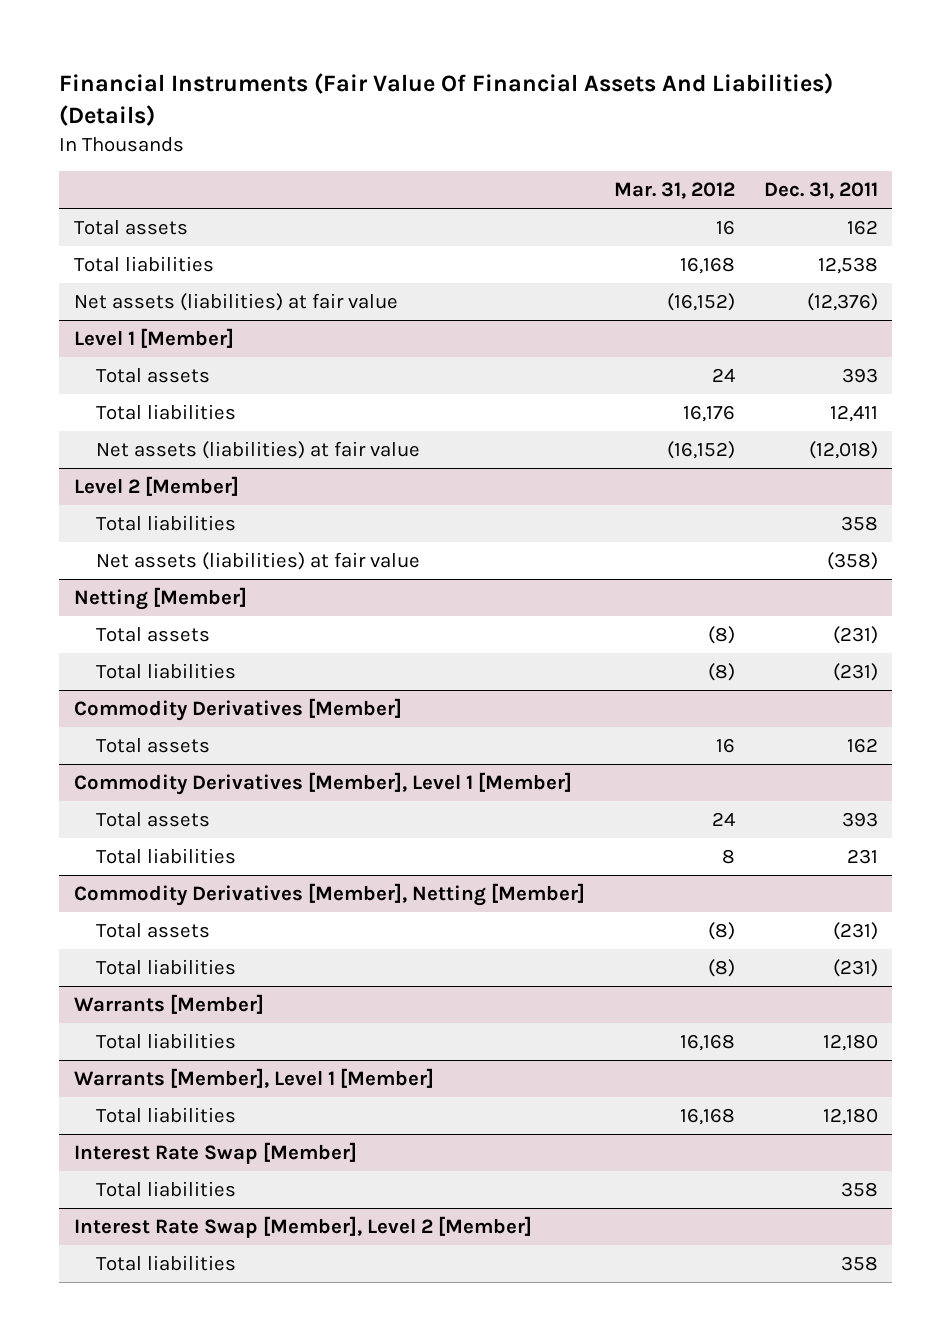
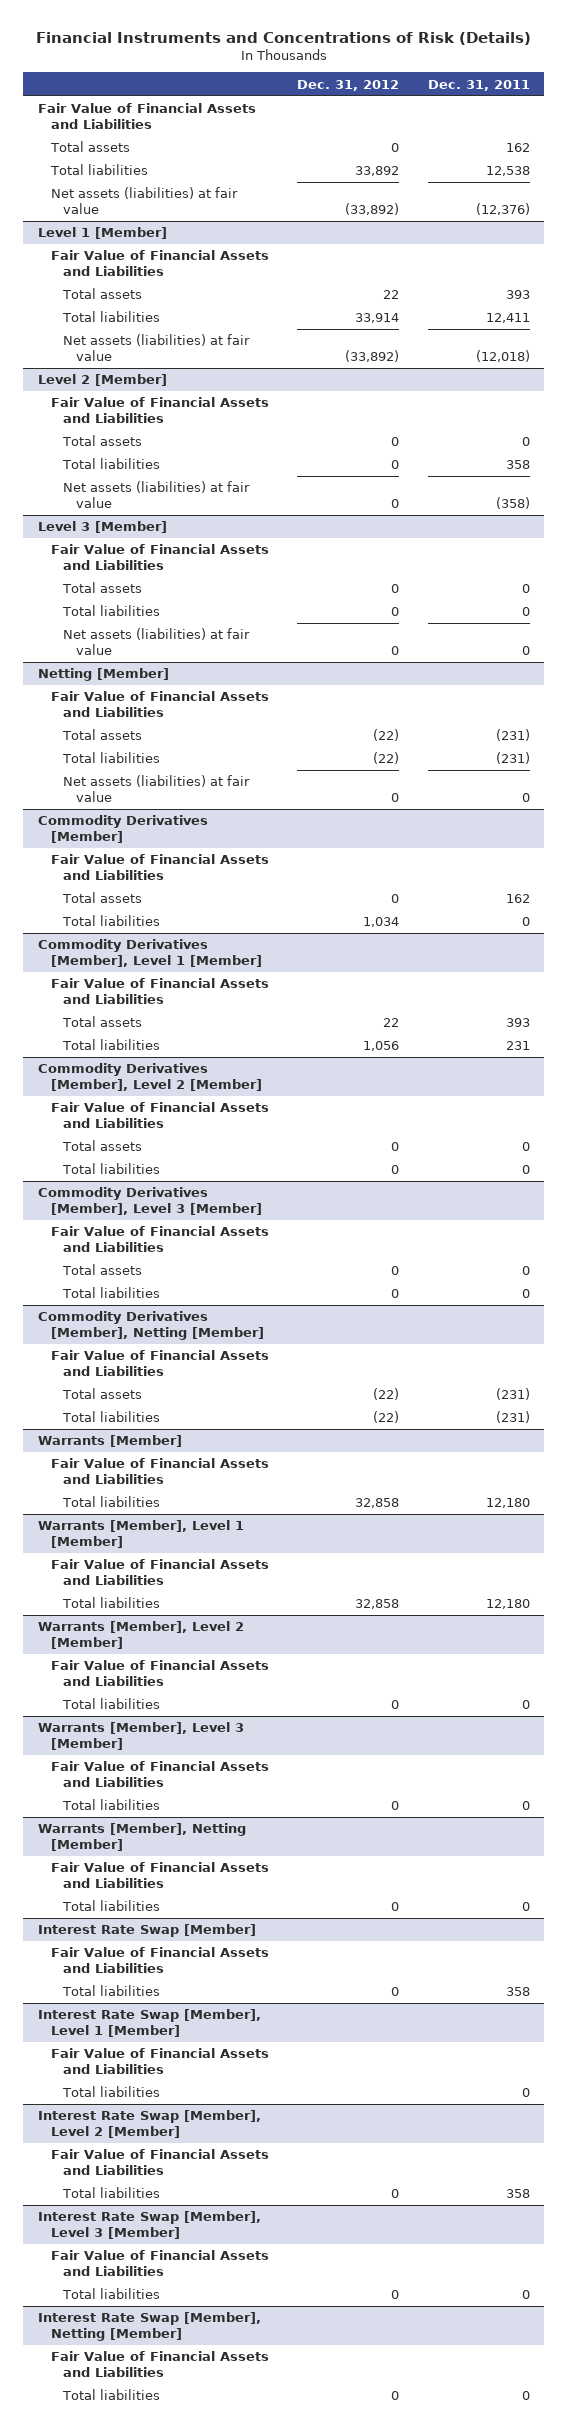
- Financial Instruments (Fair Value Of Financial Assets And Liabilities) (Details)
+ Financial Instruments and Concentrations of Risk (Details)
- | Mar. 31, 2012 | Dec. 31, 2011
+ | Dec. 31, 2012 | Dec. 31, 2011
+ Fair Value of Financial Assets and Liabilities
@ Level 1 [Member]
+ Fair Value of Financial Assets and Liabilities
@ Level 2 [Member]
+ Fair Value of Financial Assets and Liabilities
+ Total assets | 0 | 0
+ Level 3 [Member]
+ Fair Value of Financial Assets and Liabilities
+ Total assets | 0 | 0
+ Total liabilities | 0 | 0
+ Net assets (liabilities) at fair value | 0 | 0
@ Netting [Member]
+ Fair Value of Financial Assets and Liabilities
+ Net assets (liabilities) at fair value | 0 | 0
@ Commodity Derivatives [Member]
+ Fair Value of Financial Assets and Liabilities
+ Total liabilities | 1,034 | 0
@ Commodity Derivatives [Member], Level 1 [Member]
+ Fair Value of Financial Assets and Liabilities
+ Commodity Derivatives [Member], Level 2 [Member]
+ Fair Value of Financial Assets and Liabilities
+ Total assets | 0 | 0
+ Total liabilities | 0 | 0
+ Commodity Derivatives [Member], Level 3 [Member]
+ Fair Value of Financial Assets and Liabilities
+ Total assets | 0 | 0
+ Total liabilities | 0 | 0
@ Commodity Derivatives [Member], Netting [Member]
+ Fair Value of Financial Assets and Liabilities
@ Warrants [Member]
+ Fair Value of Financial Assets and Liabilities
@ Warrants [Member], Level 1 [Member]
+ Fair Value of Financial Assets and Liabilities
+ Warrants [Member], Level 2 [Member]
+ Fair Value of Financial Assets and Liabilities
+ Total liabilities | 0 | 0
+ Warrants [Member], Level 3 [Member]
+ Fair Value of Financial Assets and Liabilities
+ Total liabilities | 0 | 0
+ Warrants [Member], Netting [Member]
+ Fair Value of Financial Assets and Liabilities
+ Total liabilities | 0 | 0
@ Interest Rate Swap [Member]
+ Fair Value of Financial Assets and Liabilities
+ Interest Rate Swap [Member], Level 1 [Member]
+ Fair Value of Financial Assets and Liabilities
+ Total liabilities | | 0
@ Interest Rate Swap [Member], Level 2 [Member]
+ Fair Value of Financial Assets and Liabilities
+ Interest Rate Swap [Member], Level 3 [Member]
+ Fair Value of Financial Assets and Liabilities
+ Total liabilities | 0 | 0
+ Interest Rate Swap [Member], Netting [Member]
+ Fair Value of Financial Assets and Liabilities
+ Total liabilities | 0 | 0

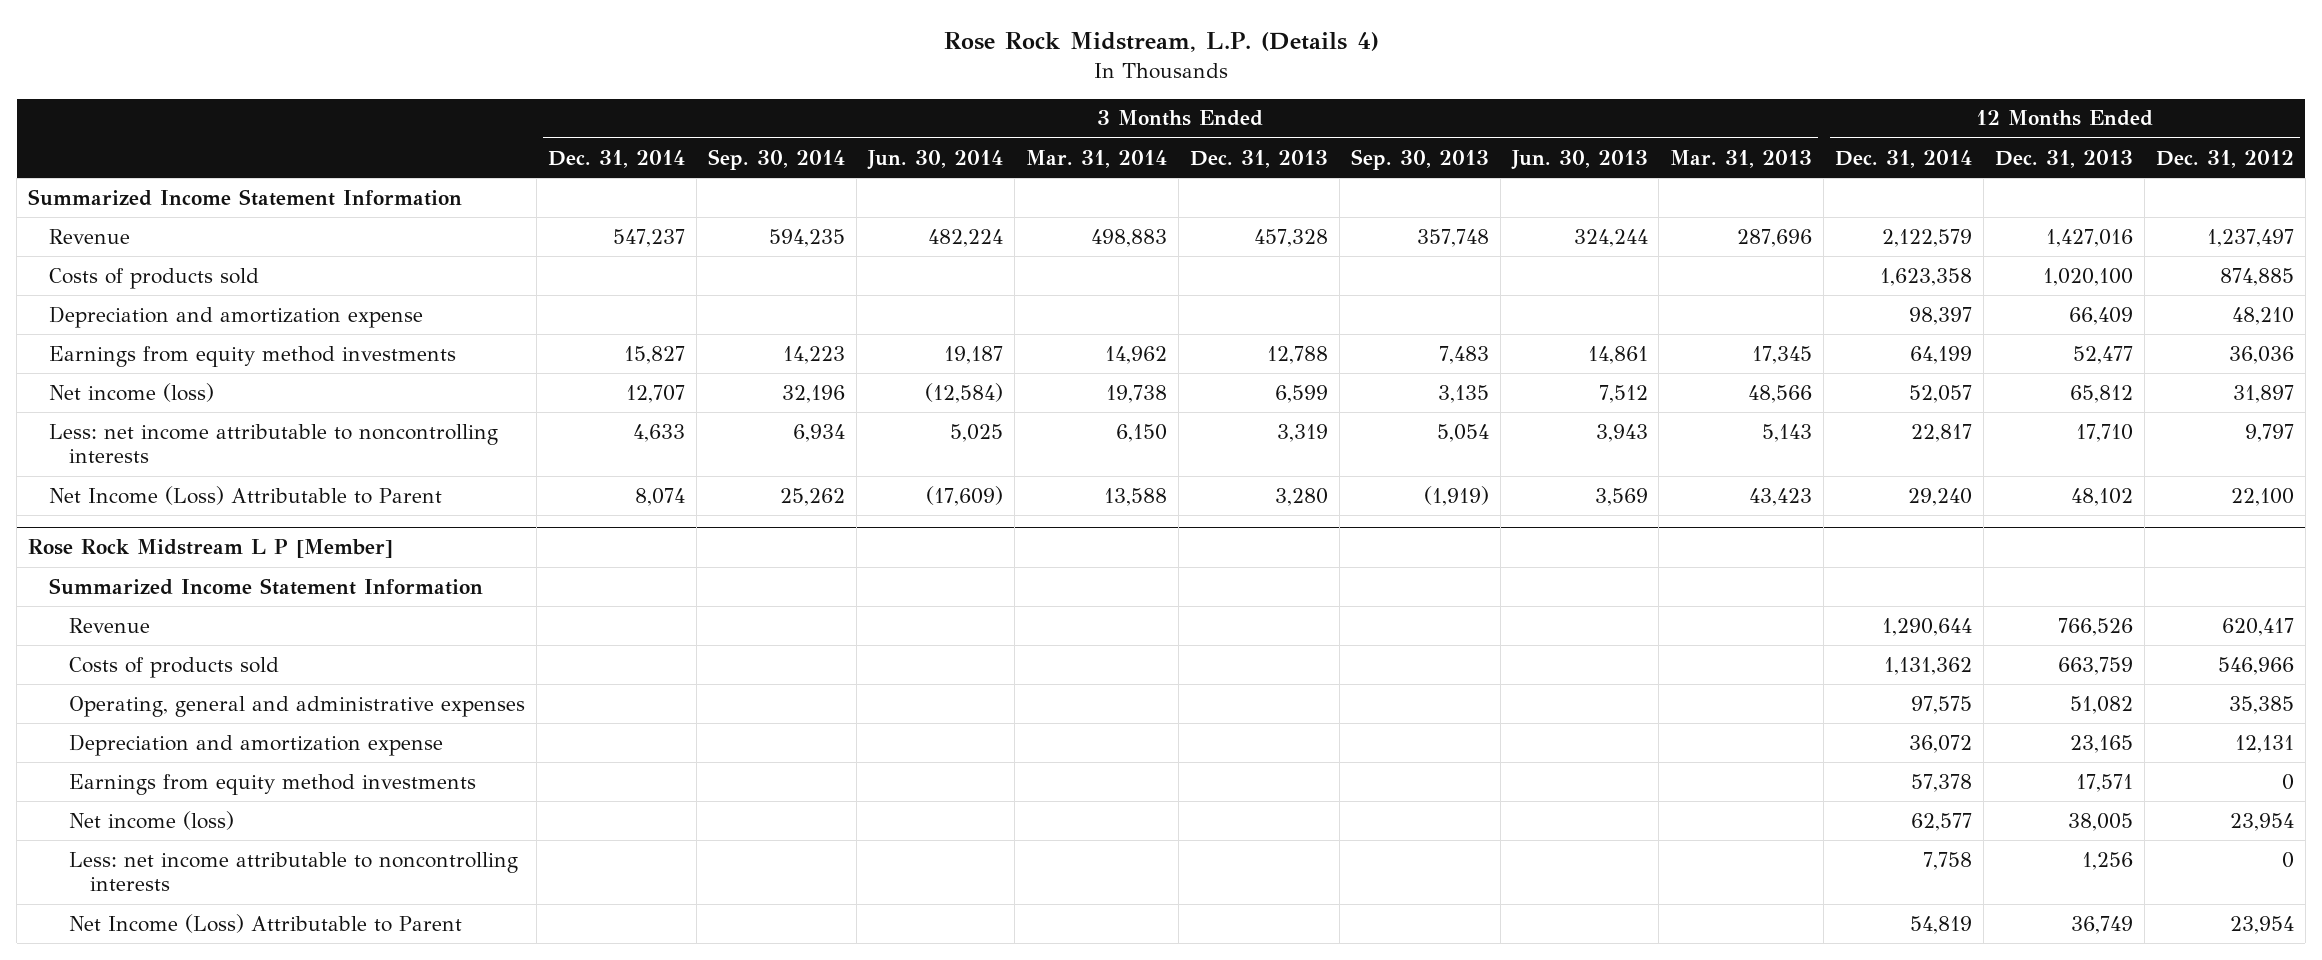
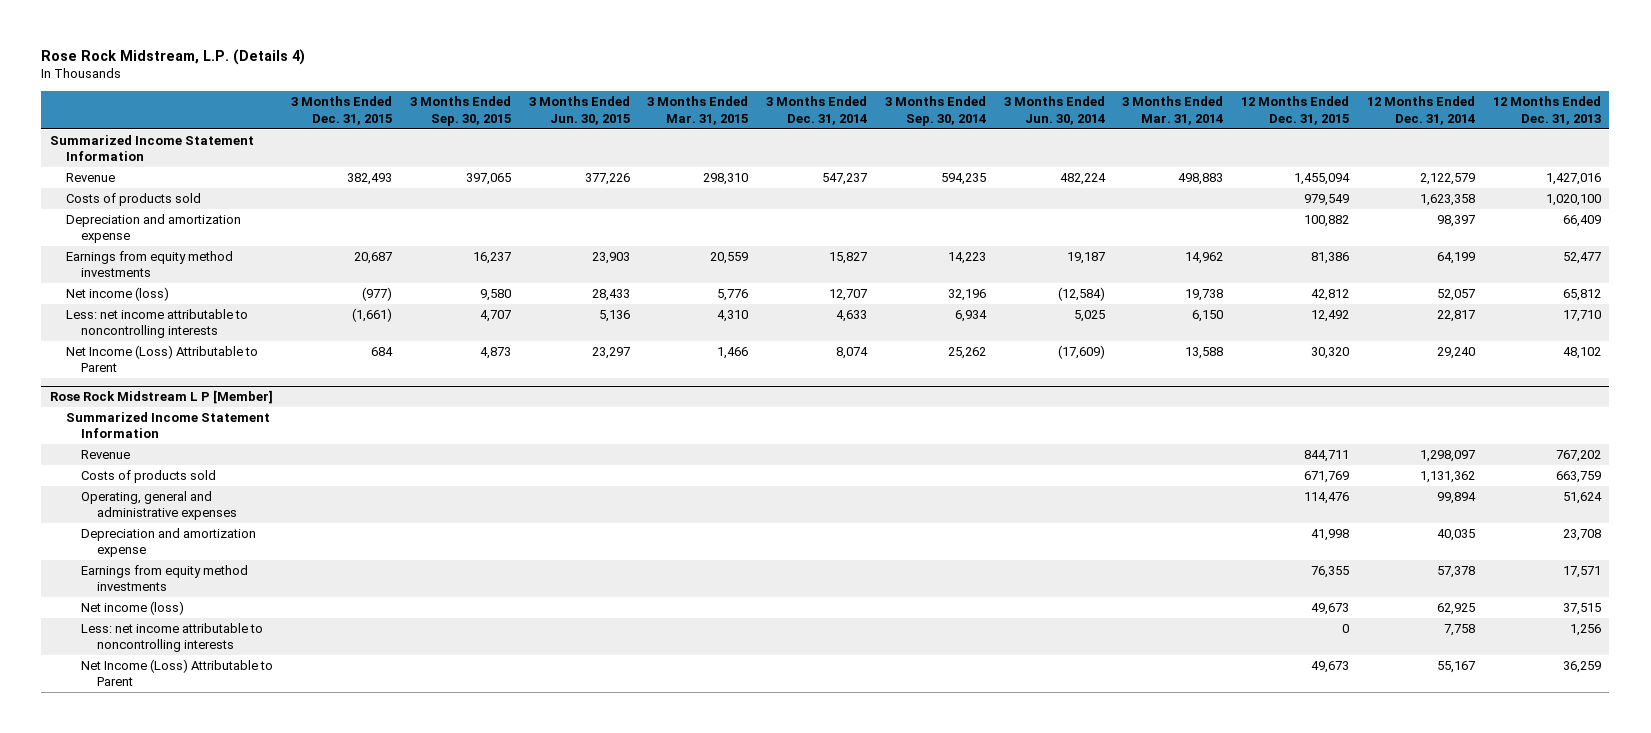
- | 3 Months Ended Dec. 31, 2014 | 3 Months Ended Sep. 30, 2014 | 3 Months Ended Jun. 30, 2014 | 3 Months Ended Mar. 31, 2014 | 3 Months Ended Dec. 31, 2013 | 3 Months Ended Sep. 30, 2013 | 3 Months Ended Jun. 30, 2013 | 3 Months Ended Mar. 31, 2013 | 12 Months Ended Dec. 31, 2014 | 12 Months Ended Dec. 31, 2013 | 12 Months Ended Dec. 31, 2012
+ | 3 Months Ended Dec. 31, 2015 | 3 Months Ended Sep. 30, 2015 | 3 Months Ended Jun. 30, 2015 | 3 Months Ended Mar. 31, 2015 | 3 Months Ended Dec. 31, 2014 | 3 Months Ended Sep. 30, 2014 | 3 Months Ended Jun. 30, 2014 | 3 Months Ended Mar. 31, 2014 | 12 Months Ended Dec. 31, 2015 | 12 Months Ended Dec. 31, 2014 | 12 Months Ended Dec. 31, 2013
@ Rose Rock Midstream L P [Member]
- Revenue | | | | | | | | | 1,290,644 | 766,526 | 620,417
+ Revenue | | | | | | | | | 844,711 | 1,298,097 | 767,202
- Operating, general and administrative expenses | | | | | | | | | 97,575 | 51,082 | 35,385
- Depreciation and amortization expense | | | | | | | | | 36,072 | 23,165 | 12,131
+ Operating, general and administrative expenses | | | | | | | | | 114,476 | 99,894 | 51,624
+ Depreciation and amortization expense | | | | | | | | | 41,998 | 40,035 | 23,708
- Net income (loss) | | | | | | | | | 62,577 | 38,005 | 23,954
+ Net income (loss) | | | | | | | | | 49,673 | 62,925 | 37,515
- Net Income (Loss) Attributable to Parent | | | | | | | | | 54,819 | 36,749 | 23,954
+ Net Income (Loss) Attributable to Parent | | | | | | | | | 49,673 | 55,167 | 36,259

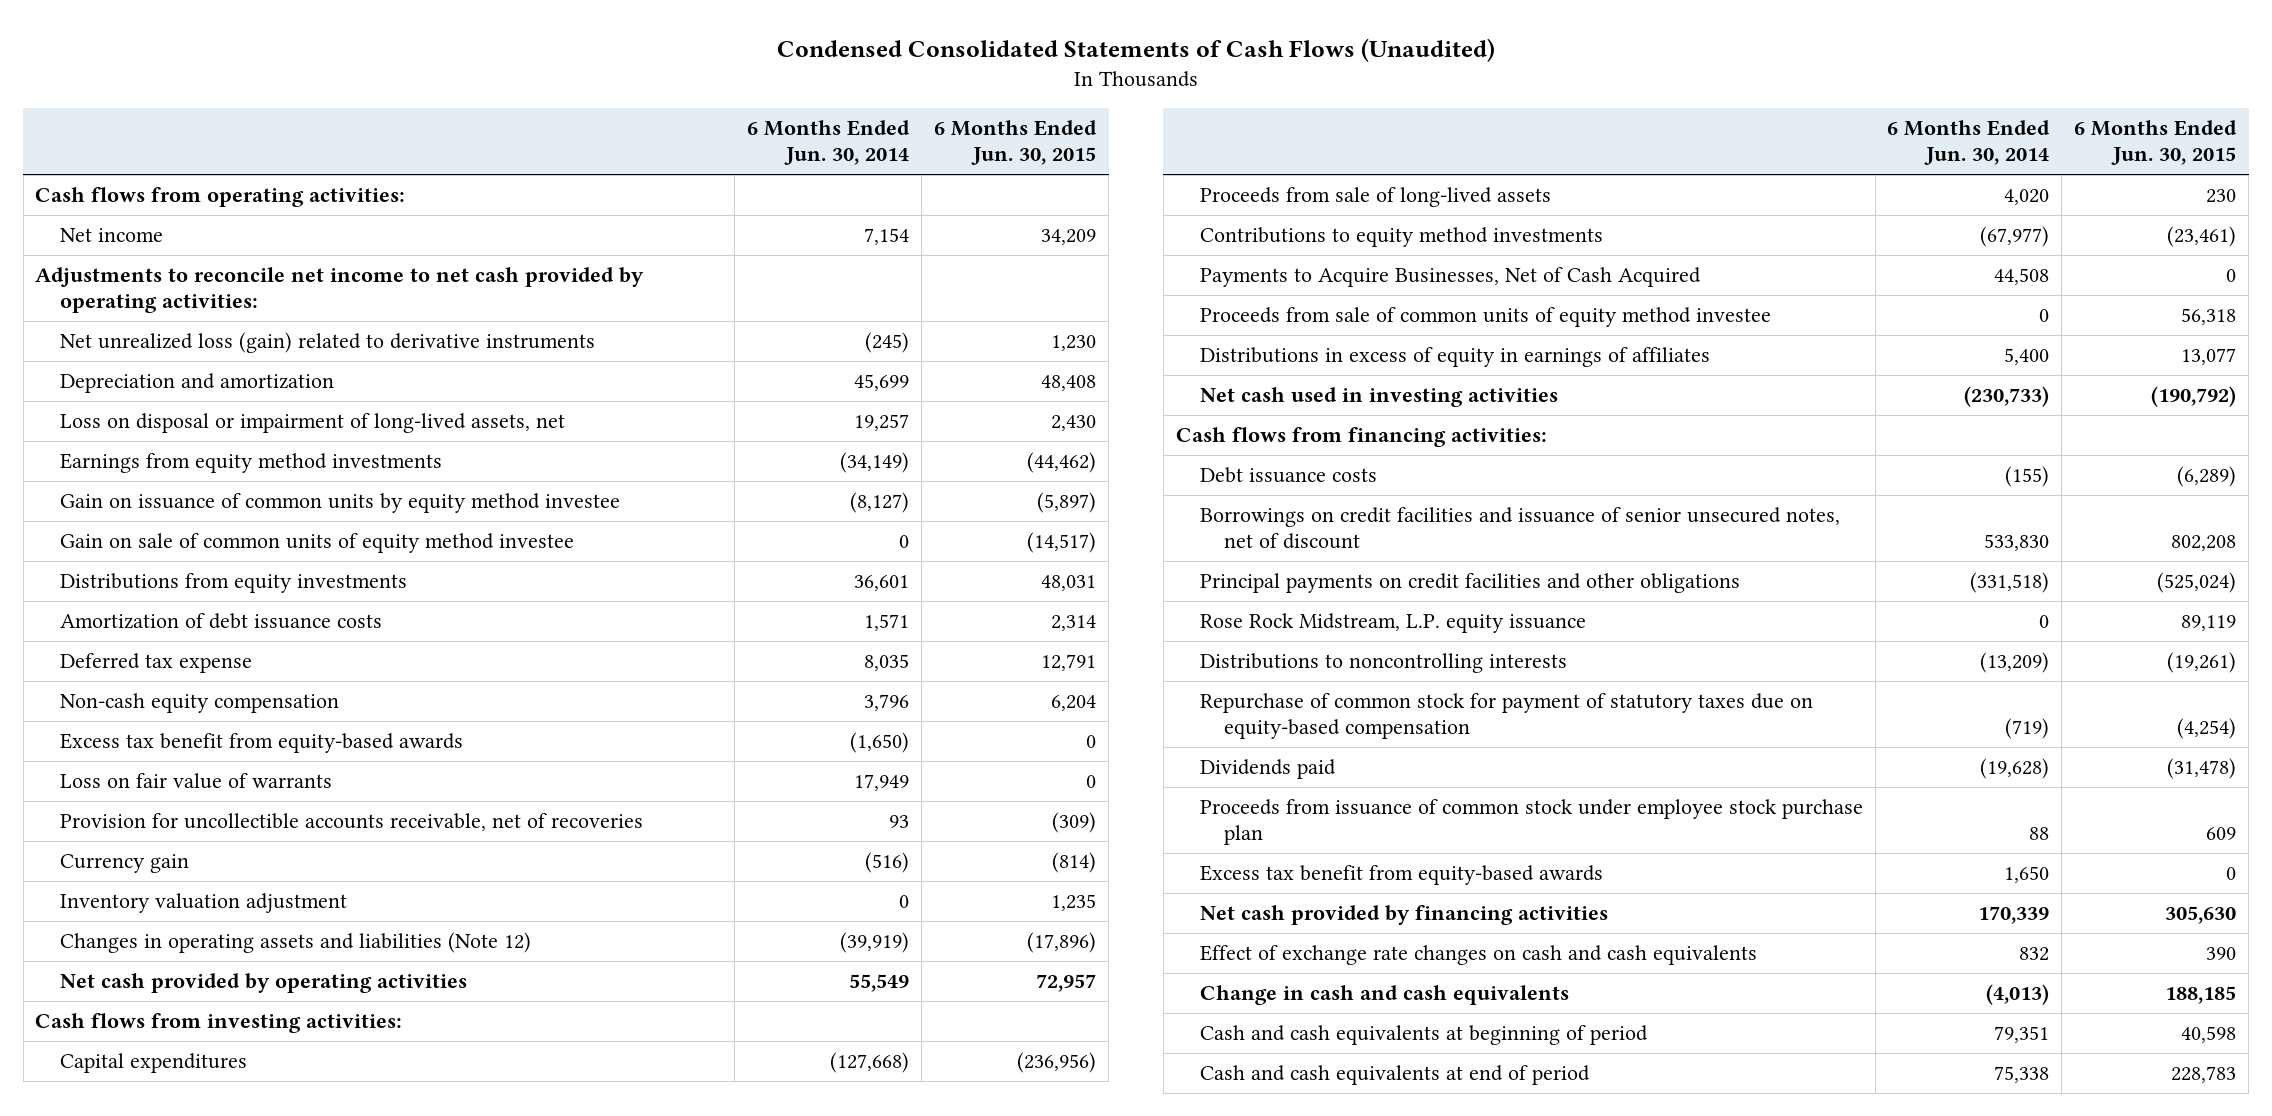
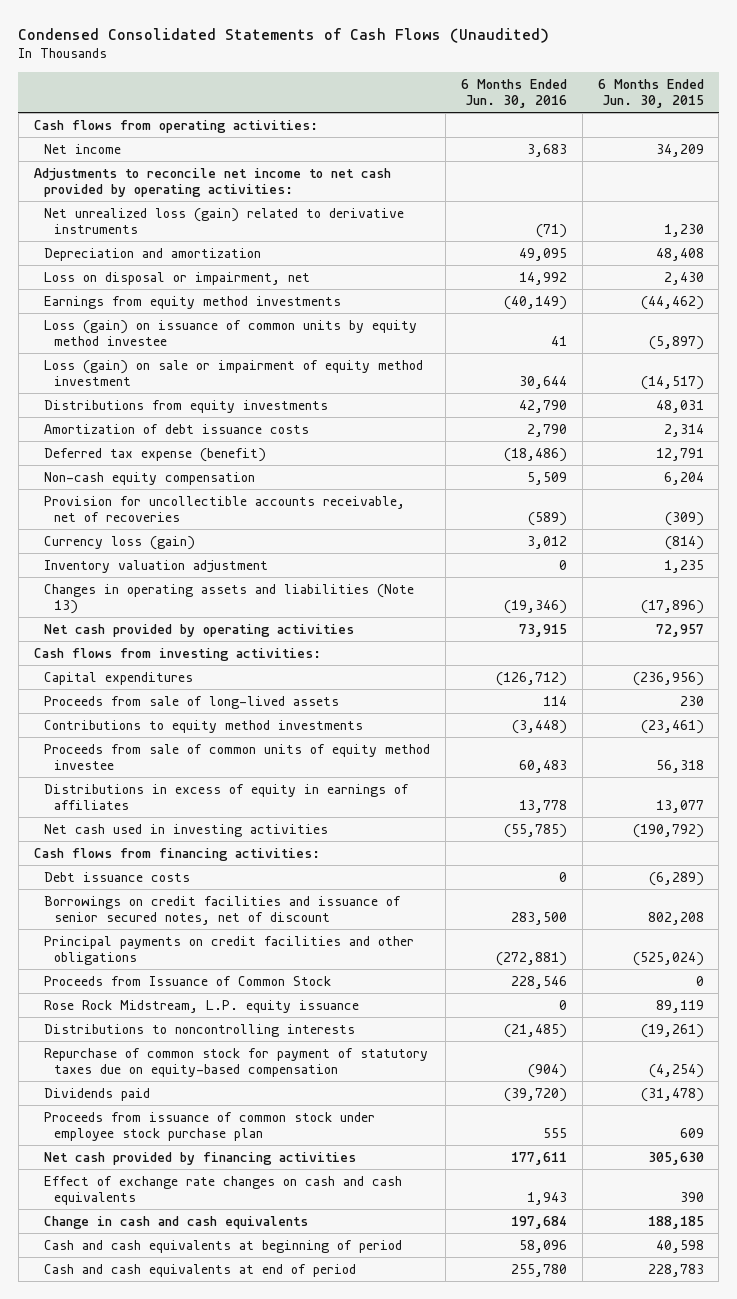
- | 6 Months Ended Jun. 30, 2014 | 6 Months Ended Jun. 30, 2015
+ | 6 Months Ended Jun. 30, 2016 | 6 Months Ended Jun. 30, 2015
- Loss on disposal or impairment of long-lived assets, net | 19,257 | 2,430
+ Loss on disposal or impairment, net | 14,992 | 2,430
- Gain on issuance of common units by equity method investee | (8,127) | (5,897)
- Gain on sale of common units of equity method investee | 0 | (14,517)
+ Loss (gain) on issuance of common units by equity method investee | 41 | (5,897)
+ Loss (gain) on sale or impairment of equity method investment | 30,644 | (14,517)
- Deferred tax expense | 8,035 | 12,791
+ Deferred tax expense (benefit) | (18,486) | 12,791
- Excess tax benefit from equity-based awards | (1,650) | 0
- Loss on fair value of warrants | 17,949 | 0
- Currency gain | (516) | (814)
+ Currency loss (gain) | 3,012 | (814)
- Changes in operating assets and liabilities (Note 12) | (39,919) | (17,896)
+ Changes in operating assets and liabilities (Note 13) | (19,346) | (17,896)
- Payments to Acquire Businesses, Net of Cash Acquired | 44,508 | 0
- Borrowings on credit facilities and issuance of senior unsecured notes, net of discount | 533,830 | 802,208
+ Borrowings on credit facilities and issuance of senior secured notes, net of discount | 283,500 | 802,208
+ Proceeds from Issuance of Common Stock | 228,546 | 0
- Excess tax benefit from equity-based awards | 1,650 | 0

